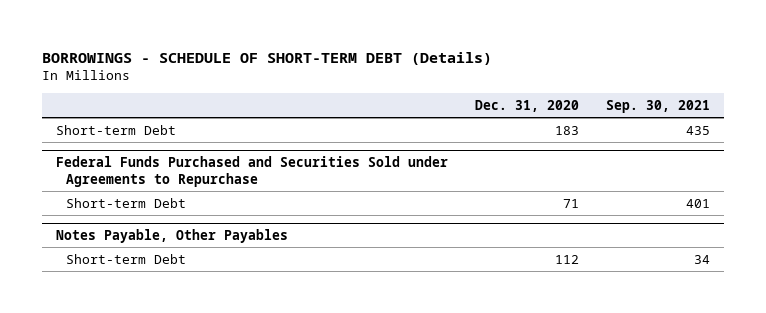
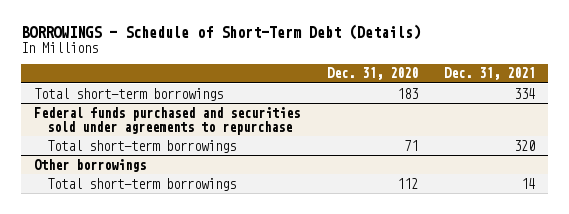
- BORROWINGS - SCHEDULE OF SHORT-TERM DEBT (Details)
+ BORROWINGS - Schedule of Short-Term Debt (Details)
- | Dec. 31, 2020 | Sep. 30, 2021
+ | Dec. 31, 2020 | Dec. 31, 2021
- Short-term Debt | 183 | 435
- Federal Funds Purchased and Securities Sold under Agreements to Repurchase
- Short-term Debt | 71 | 401
- Notes Payable, Other Payables
- Short-term Debt | 112 | 34
+ Total short-term borrowings | 183 | 334
+ Federal funds purchased and securities sold under agreements to repurchase
+ Total short-term borrowings | 71 | 320
+ Other borrowings
+ Total short-term borrowings | 112 | 14

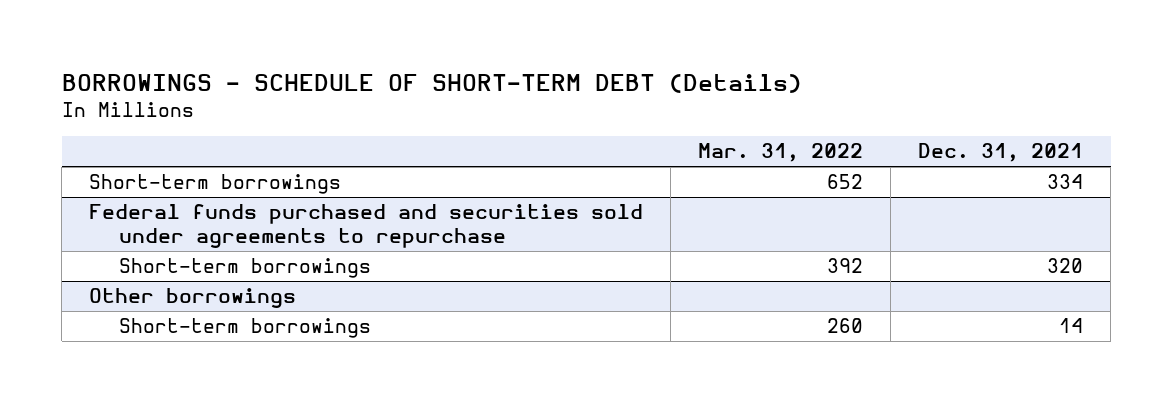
- BORROWINGS - Schedule of Short-Term Debt (Details)
+ BORROWINGS - SCHEDULE OF SHORT-TERM DEBT (Details)
- | Dec. 31, 2020 | Dec. 31, 2021
+ | Mar. 31, 2022 | Dec. 31, 2021
- Total short-term borrowings | 183 | 334
+ Short-term borrowings | 652 | 334
@ Federal funds purchased and securities sold under agreements to repurchase
- Total short-term borrowings | 71 | 320
+ Short-term borrowings | 392 | 320
@ Other borrowings
- Total short-term borrowings | 112 | 14
+ Short-term borrowings | 260 | 14

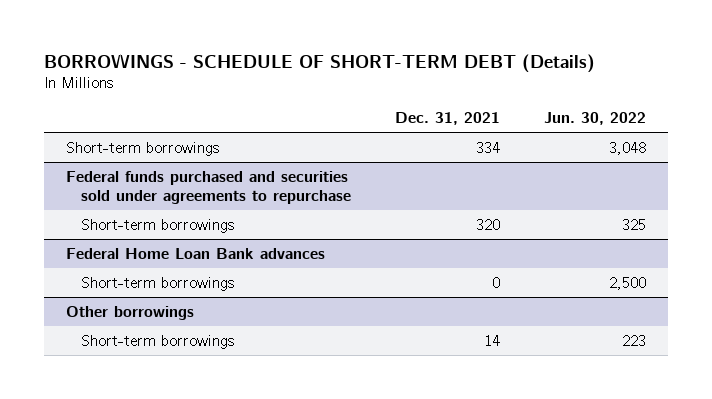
- | Mar. 31, 2022 | Dec. 31, 2021
+ | Dec. 31, 2021 | Jun. 30, 2022
+ Federal Home Loan Bank advances
+ Short-term borrowings | 0 | 2,500

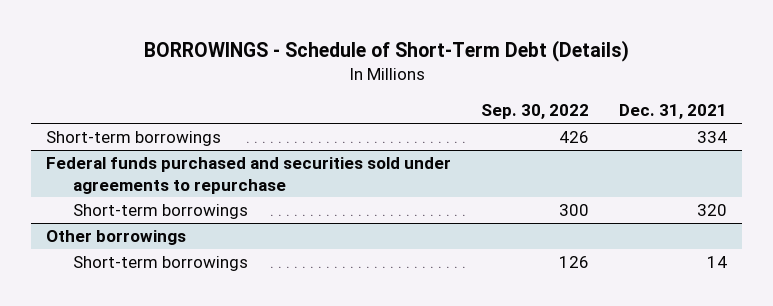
- BORROWINGS - SCHEDULE OF SHORT-TERM DEBT (Details)
+ BORROWINGS - Schedule of Short-Term Debt (Details)
- | Dec. 31, 2021 | Jun. 30, 2022
+ | Sep. 30, 2022 | Dec. 31, 2021
- Federal Home Loan Bank advances
- Short-term borrowings | 0 | 2,500

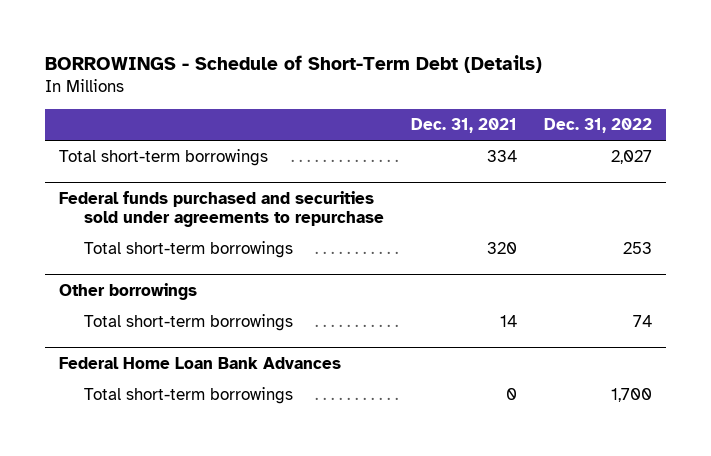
- | Sep. 30, 2022 | Dec. 31, 2021
+ | Dec. 31, 2021 | Dec. 31, 2022
- Short-term borrowings | 426 | 334
+ Total short-term borrowings | 334 | 2,027
@ Federal funds purchased and securities sold under agreements to repurchase
- Short-term borrowings | 300 | 320
+ Total short-term borrowings | 320 | 253
@ Other borrowings
- Short-term borrowings | 126 | 14
+ Total short-term borrowings | 14 | 74
+ Federal Home Loan Bank Advances
+ Total short-term borrowings | 0 | 1,700

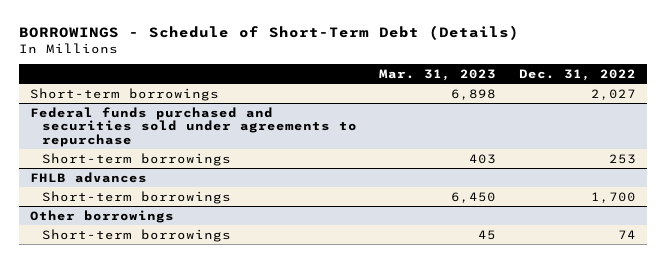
- | Dec. 31, 2021 | Dec. 31, 2022
+ | Mar. 31, 2023 | Dec. 31, 2022
- Total short-term borrowings | 334 | 2,027
+ Short-term borrowings | 6,898 | 2,027
@ Federal funds purchased and securities sold under agreements to repurchase
- Total short-term borrowings | 320 | 253
+ Short-term borrowings | 403 | 253
+ FHLB advances
+ Short-term borrowings | 6,450 | 1,700
@ Other borrowings
- Total short-term borrowings | 14 | 74
- Federal Home Loan Bank Advances
- Total short-term borrowings | 0 | 1,700
@ Other borrowings
+ Short-term borrowings | 45 | 74

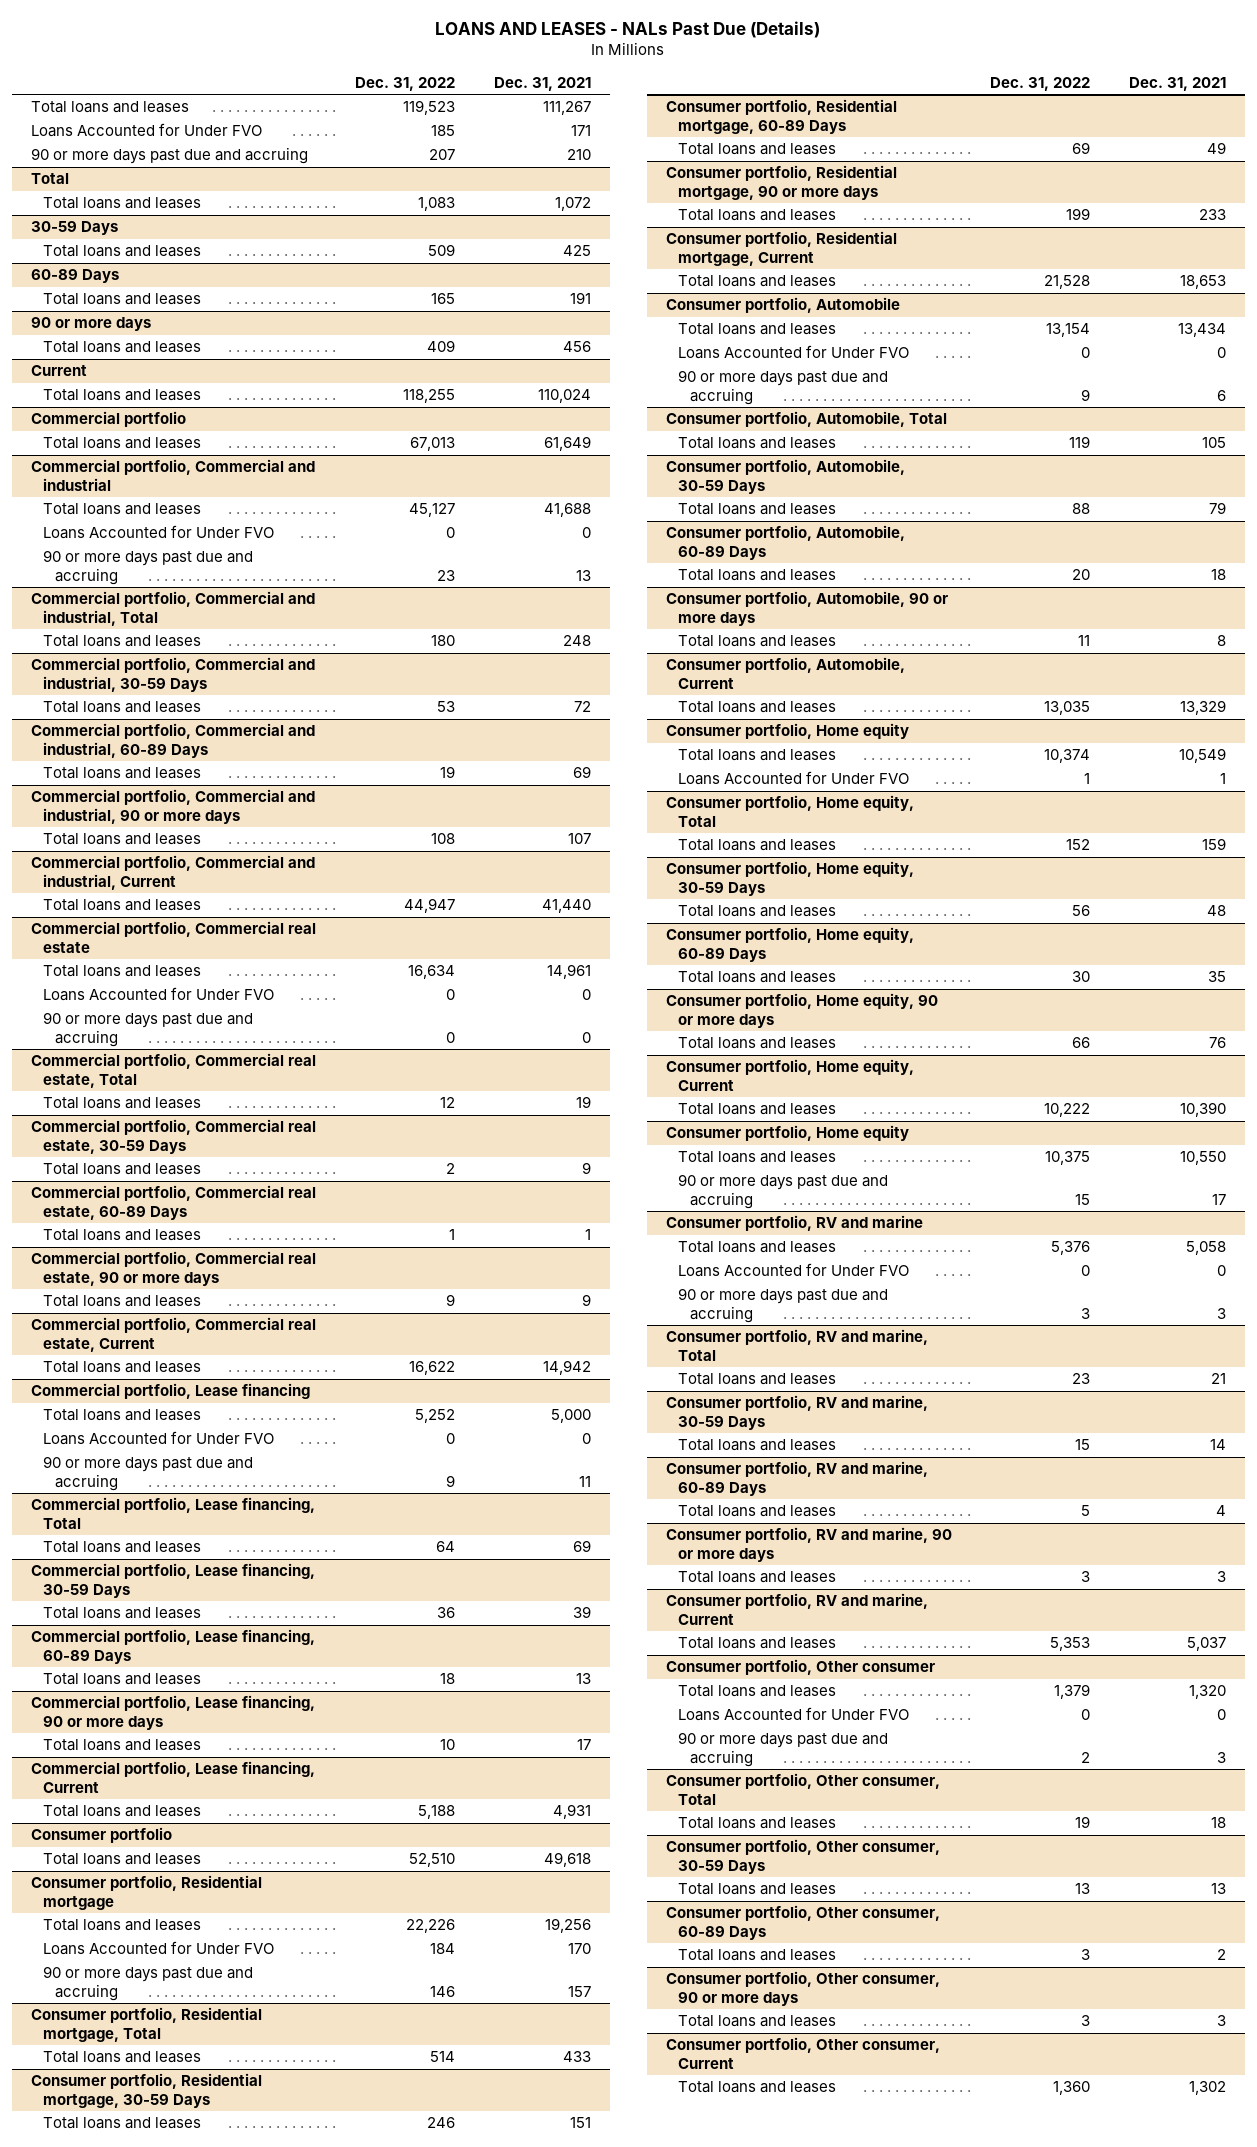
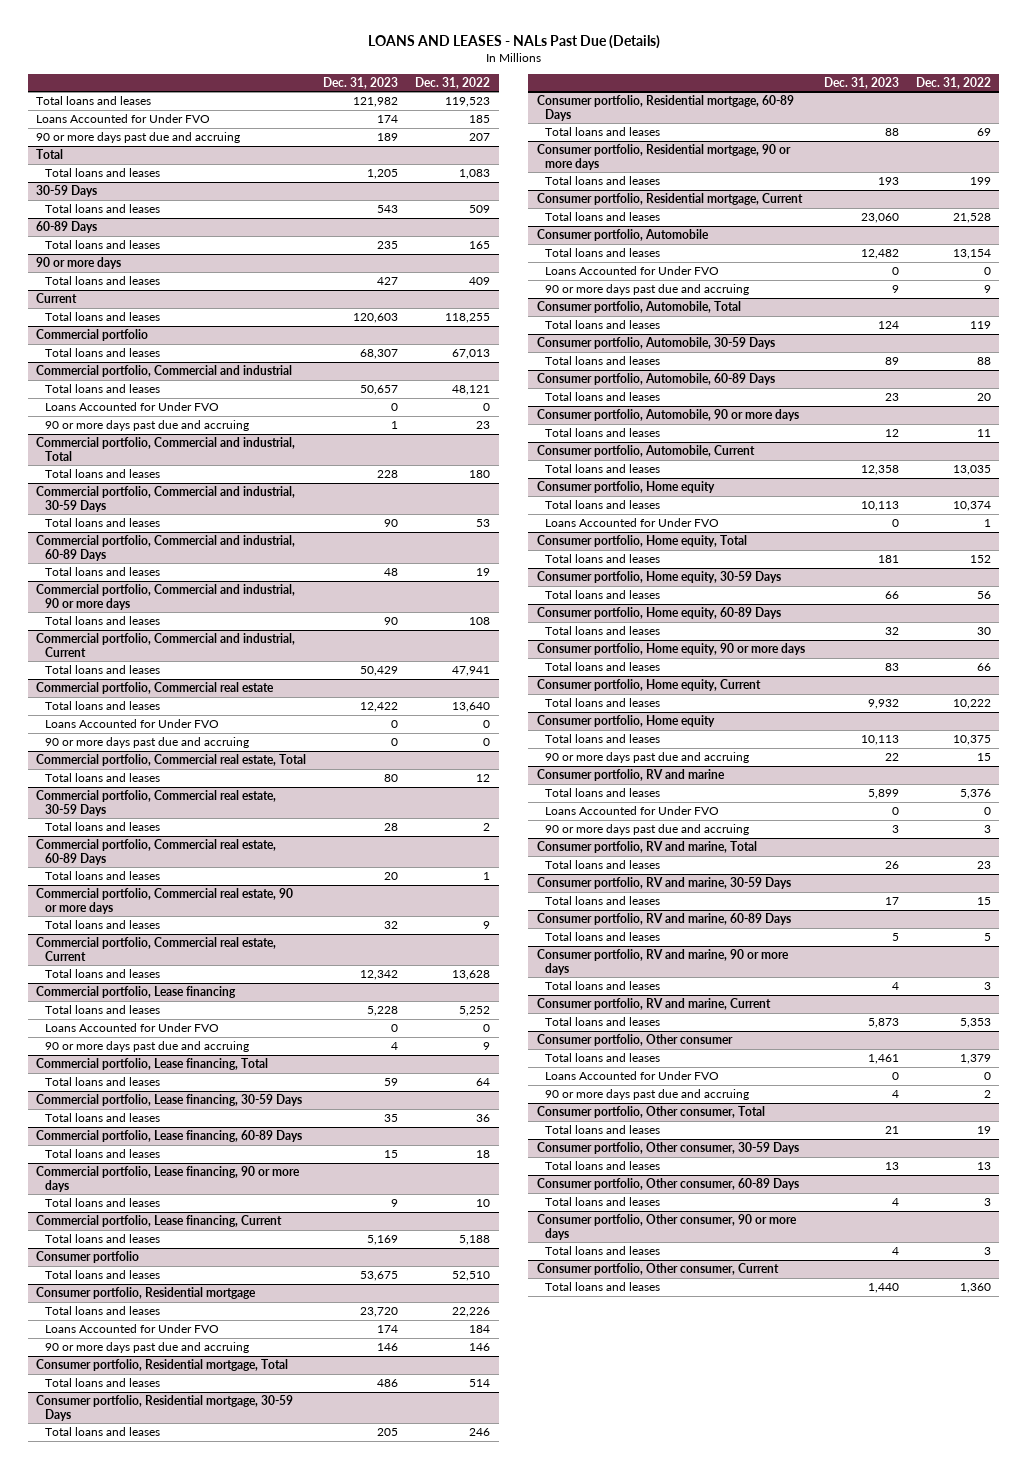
- | Dec. 31, 2022 | Dec. 31, 2021
+ | Dec. 31, 2023 | Dec. 31, 2022
@ Commercial portfolio, Commercial and industrial
- Total loans and leases | 45,127 | 41,688
+ Total loans and leases | 50,657 | 48,121
@ Commercial portfolio, Commercial and industrial, Current
- Total loans and leases | 44,947 | 41,440
+ Total loans and leases | 50,429 | 47,941
@ Commercial portfolio, Commercial real estate
- Total loans and leases | 16,634 | 14,961
+ Total loans and leases | 12,422 | 13,640
@ Commercial portfolio, Commercial real estate, Current
- Total loans and leases | 16,622 | 14,942
+ Total loans and leases | 12,342 | 13,628

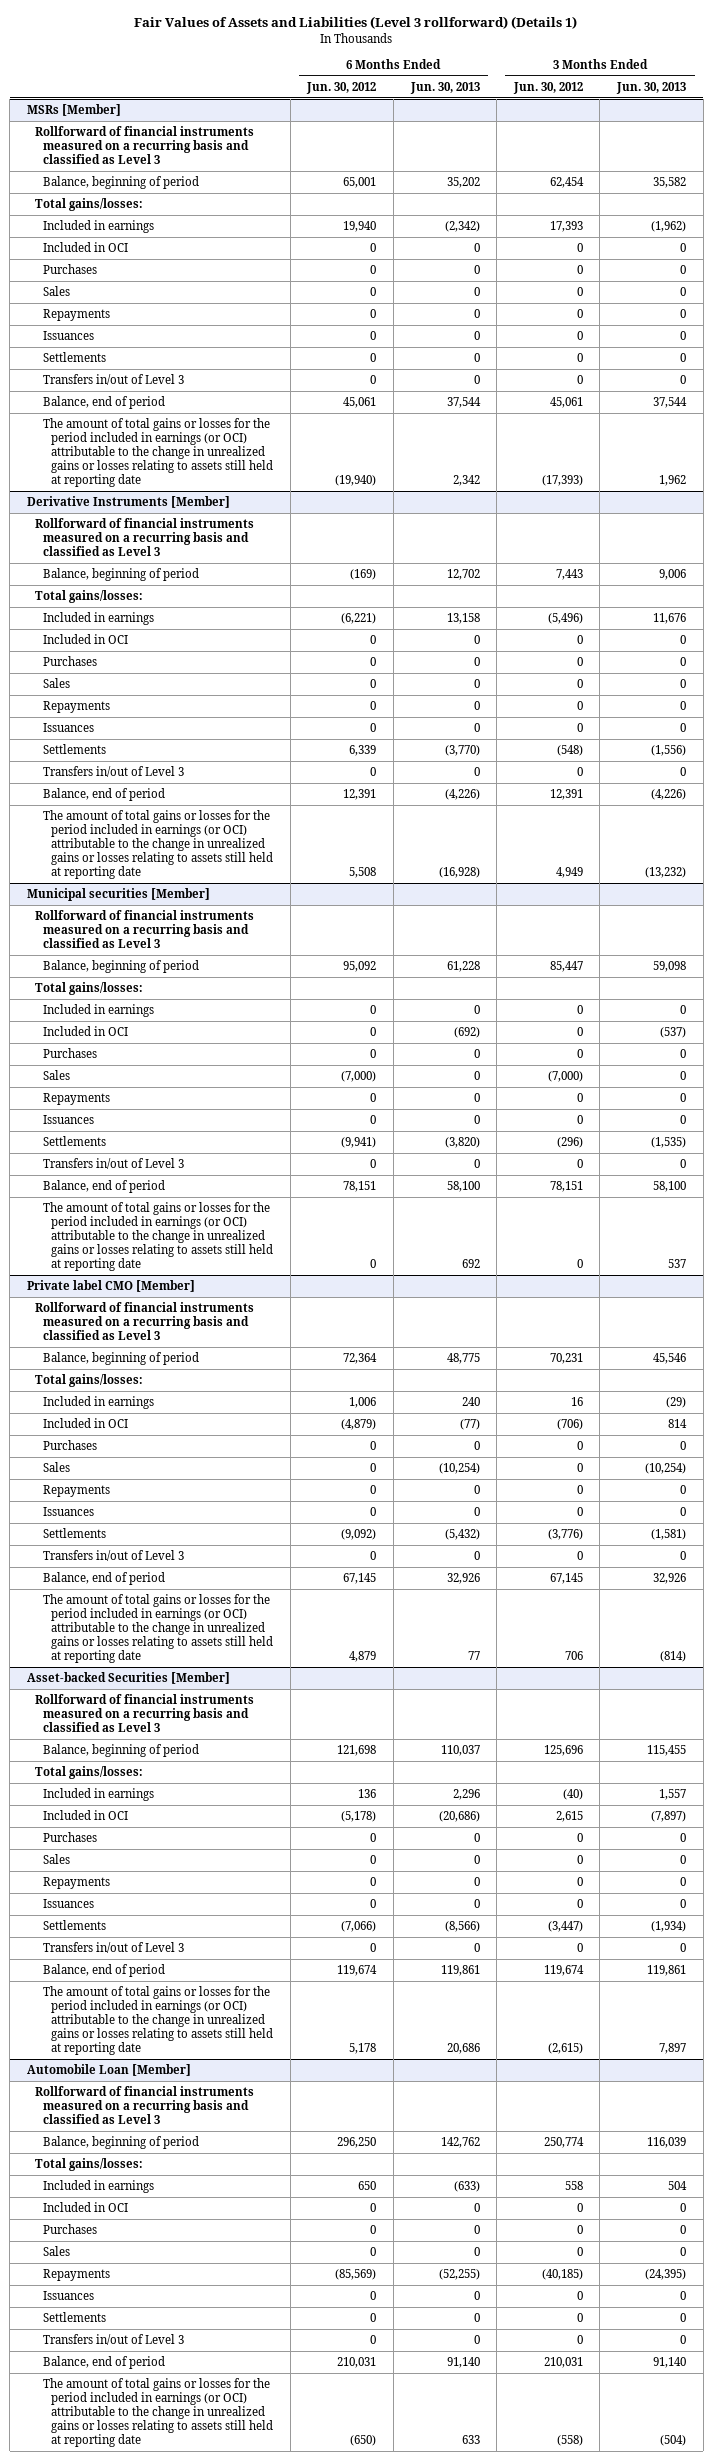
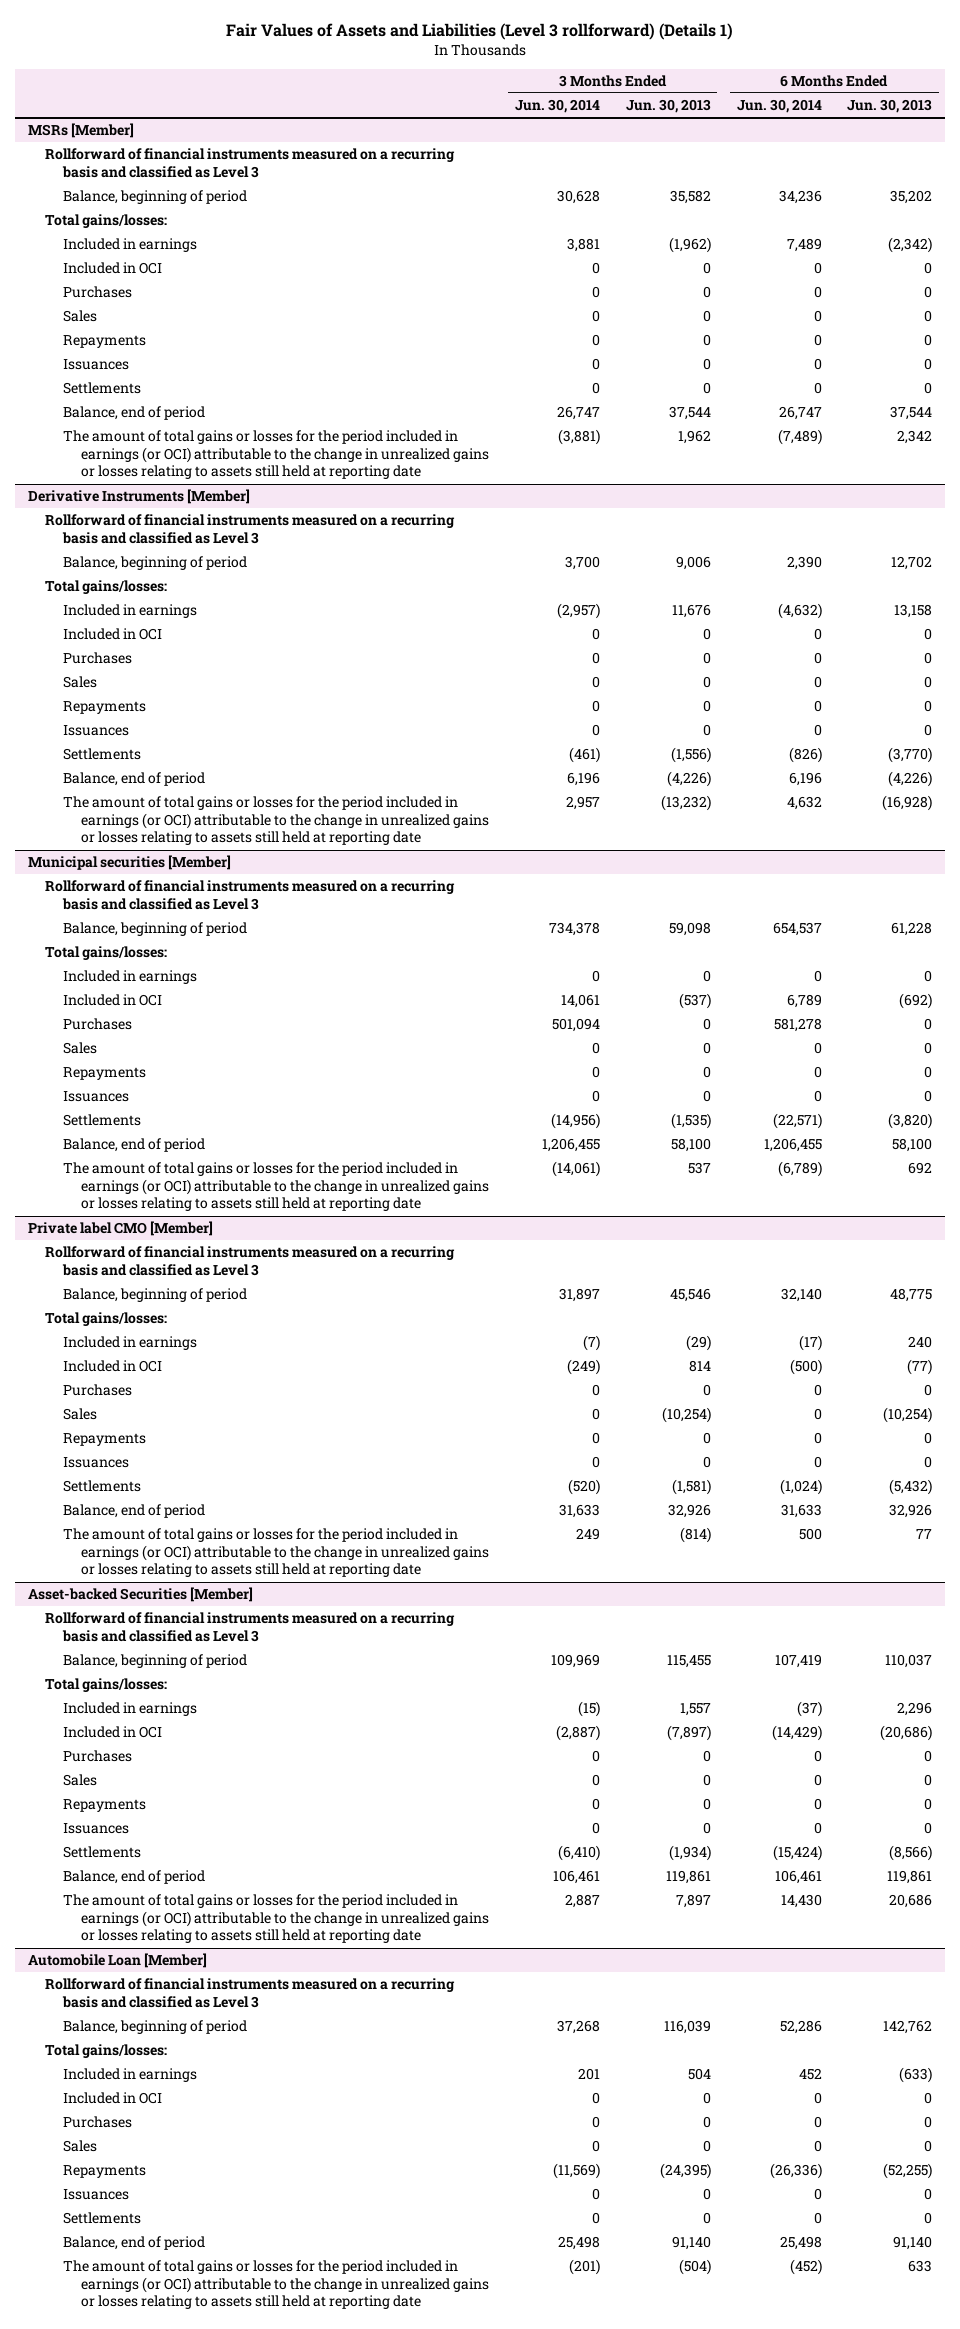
- | 6 Months Ended Jun. 30, 2012 | 6 Months Ended Jun. 30, 2013 | 3 Months Ended Jun. 30, 2012 | 3 Months Ended Jun. 30, 2013
+ | 3 Months Ended Jun. 30, 2014 | 3 Months Ended Jun. 30, 2013 | 6 Months Ended Jun. 30, 2014 | 6 Months Ended Jun. 30, 2013
@ MSRs [Member]
- Transfers in/out of Level 3 | 0 | 0 | 0 | 0
@ Derivative Instruments [Member]
- Transfers in/out of Level 3 | 0 | 0 | 0 | 0
@ Municipal securities [Member]
- Transfers in/out of Level 3 | 0 | 0 | 0 | 0
@ Private label CMO [Member]
- Transfers in/out of Level 3 | 0 | 0 | 0 | 0
@ Asset-backed Securities [Member]
- Transfers in/out of Level 3 | 0 | 0 | 0 | 0
@ Automobile Loan [Member]
- Transfers in/out of Level 3 | 0 | 0 | 0 | 0

